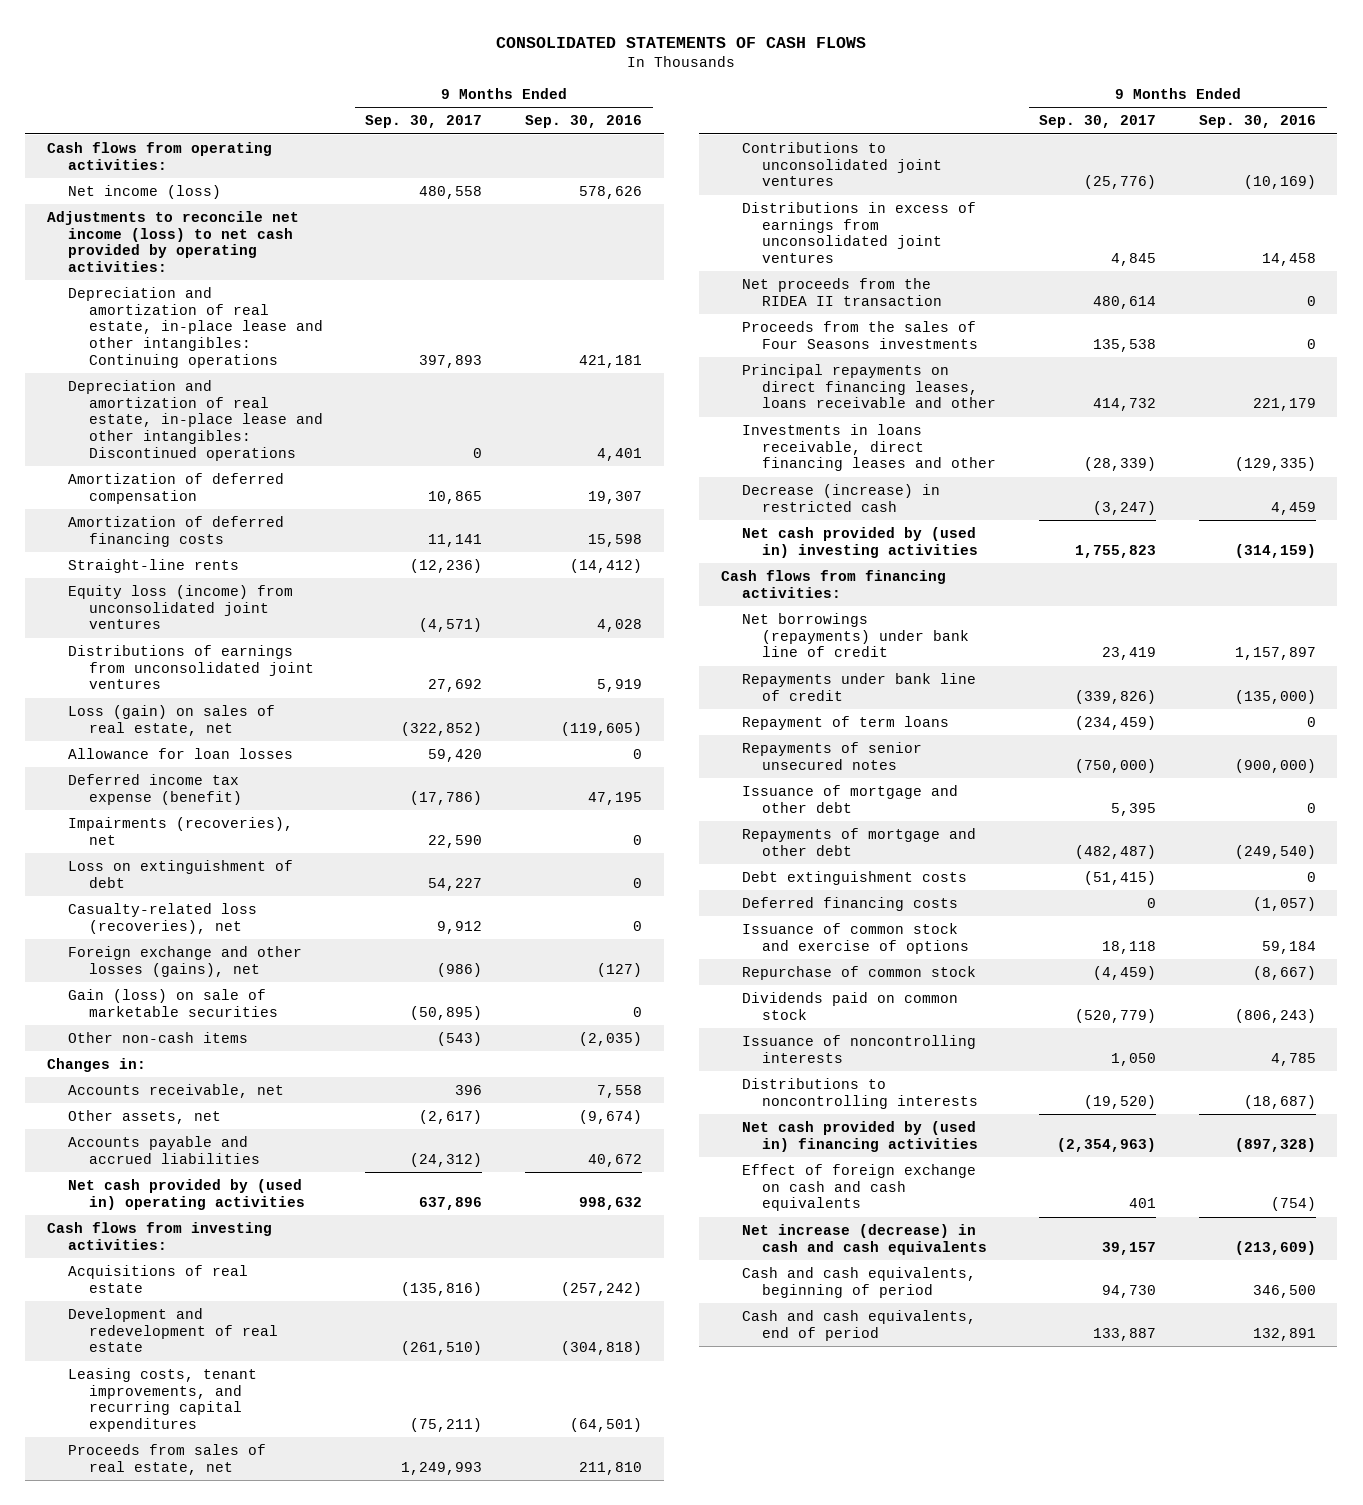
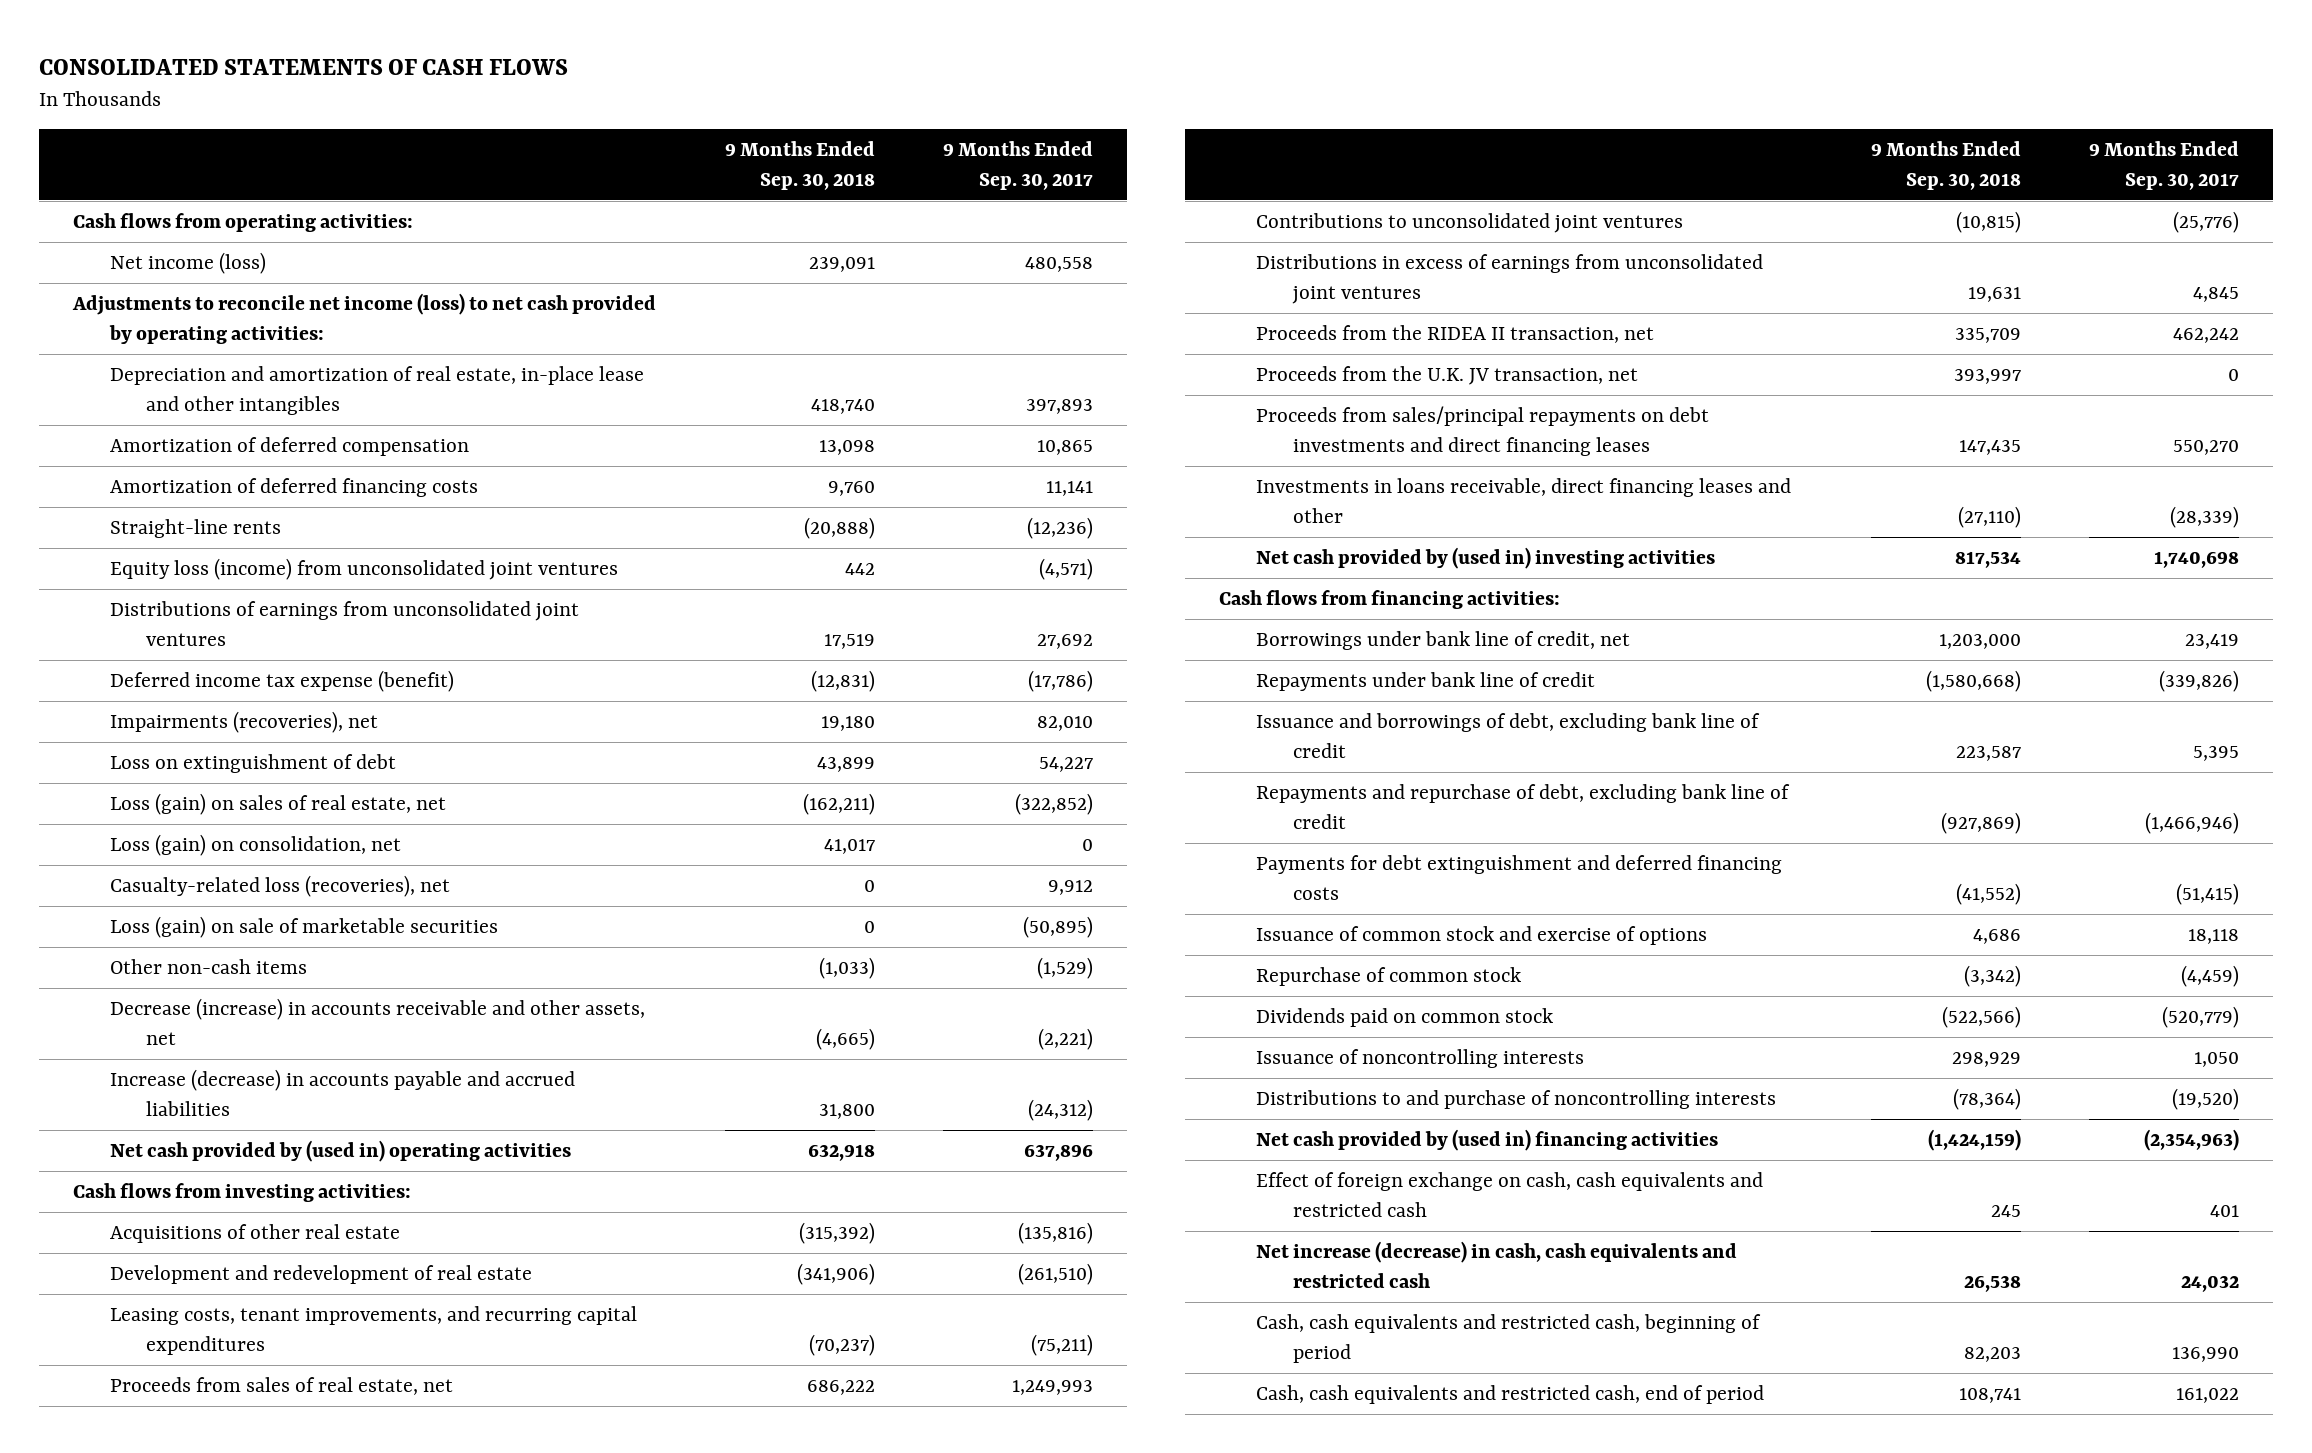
- | 9 Months Ended Sep. 30, 2017 | 9 Months Ended Sep. 30, 2016
+ | 9 Months Ended Sep. 30, 2018 | 9 Months Ended Sep. 30, 2017
- Depreciation and amortization of real estate, in-place lease and other intangibles: Continuing operations | 397,893 | 421,181
- Depreciation and amortization of real estate, in-place lease and other intangibles: Discontinued operations | 0 | 4,401
+ Depreciation and amortization of real estate, in-place lease and other intangibles | 418,740 | 397,893
- Allowance for loan losses | 59,420 | 0
- Impairments (recoveries), net | 22,590 | 0
+ Impairments (recoveries), net | 19,180 | 82,010
moved down: Loss (gain) on sales of real estate, net | (162,211) | (322,852)
+ Loss (gain) on consolidation, net | 41,017 | 0
- Foreign exchange and other losses (gains), net | (986) | (127)
- Gain (loss) on sale of marketable securities | (50,895) | 0
- Other non-cash items | (543) | (2,035)
- Changes in:
- Accounts receivable, net | 396 | 7,558
- Other assets, net | (2,617) | (9,674)
- Accounts payable and accrued liabilities | (24,312) | 40,672
+ Loss (gain) on sale of marketable securities | 0 | (50,895)
+ Other non-cash items | (1,033) | (1,529)
+ Decrease (increase) in accounts receivable and other assets, net | (4,665) | (2,221)
+ Increase (decrease) in accounts payable and accrued liabilities | 31,800 | (24,312)
- Acquisitions of real estate | (135,816) | (257,242)
+ Acquisitions of other real estate | (315,392) | (135,816)
- Net proceeds from the RIDEA II transaction | 480,614 | 0
- Proceeds from the sales of Four Seasons investments | 135,538 | 0
- Principal repayments on direct financing leases, loans receivable and other | 414,732 | 221,179
+ Proceeds from the RIDEA II transaction, net | 335,709 | 462,242
+ Proceeds from the U.K. JV transaction, net | 393,997 | 0
+ Proceeds from sales/principal repayments on debt investments and direct financing leases | 147,435 | 550,270
- Decrease (increase) in restricted cash | (3,247) | 4,459
- Net cash provided by (used in) investing activities | 1,755,823 | (314,159)
+ Net cash provided by (used in) investing activities | 817,534 | 1,740,698
- Net borrowings (repayments) under bank line of credit | 23,419 | 1,157,897
+ Borrowings under bank line of credit, net | 1,203,000 | 23,419
- Repayment of term loans | (234,459) | 0
- Repayments of senior unsecured notes | (750,000) | (900,000)
- Issuance of mortgage and other debt | 5,395 | 0
- Repayments of mortgage and other debt | (482,487) | (249,540)
- Debt extinguishment costs | (51,415) | 0
- Deferred financing costs | 0 | (1,057)
+ Issuance and borrowings of debt, excluding bank line of credit | 223,587 | 5,395
+ Repayments and repurchase of debt, excluding bank line of credit | (927,869) | (1,466,946)
+ Payments for debt extinguishment and deferred financing costs | (41,552) | (51,415)
- Distributions to noncontrolling interests | (19,520) | (18,687)
+ Distributions to and purchase of noncontrolling interests | (78,364) | (19,520)
- Effect of foreign exchange on cash and cash equivalents | 401 | (754)
- Net increase (decrease) in cash and cash equivalents | 39,157 | (213,609)
- Cash and cash equivalents, beginning of period | 94,730 | 346,500
- Cash and cash equivalents, end of period | 133,887 | 132,891
+ Effect of foreign exchange on cash, cash equivalents and restricted cash | 245 | 401
+ Net increase (decrease) in cash, cash equivalents and restricted cash | 26,538 | 24,032
+ Cash, cash equivalents and restricted cash, beginning of period | 82,203 | 136,990
+ Cash, cash equivalents and restricted cash, end of period | 108,741 | 161,022

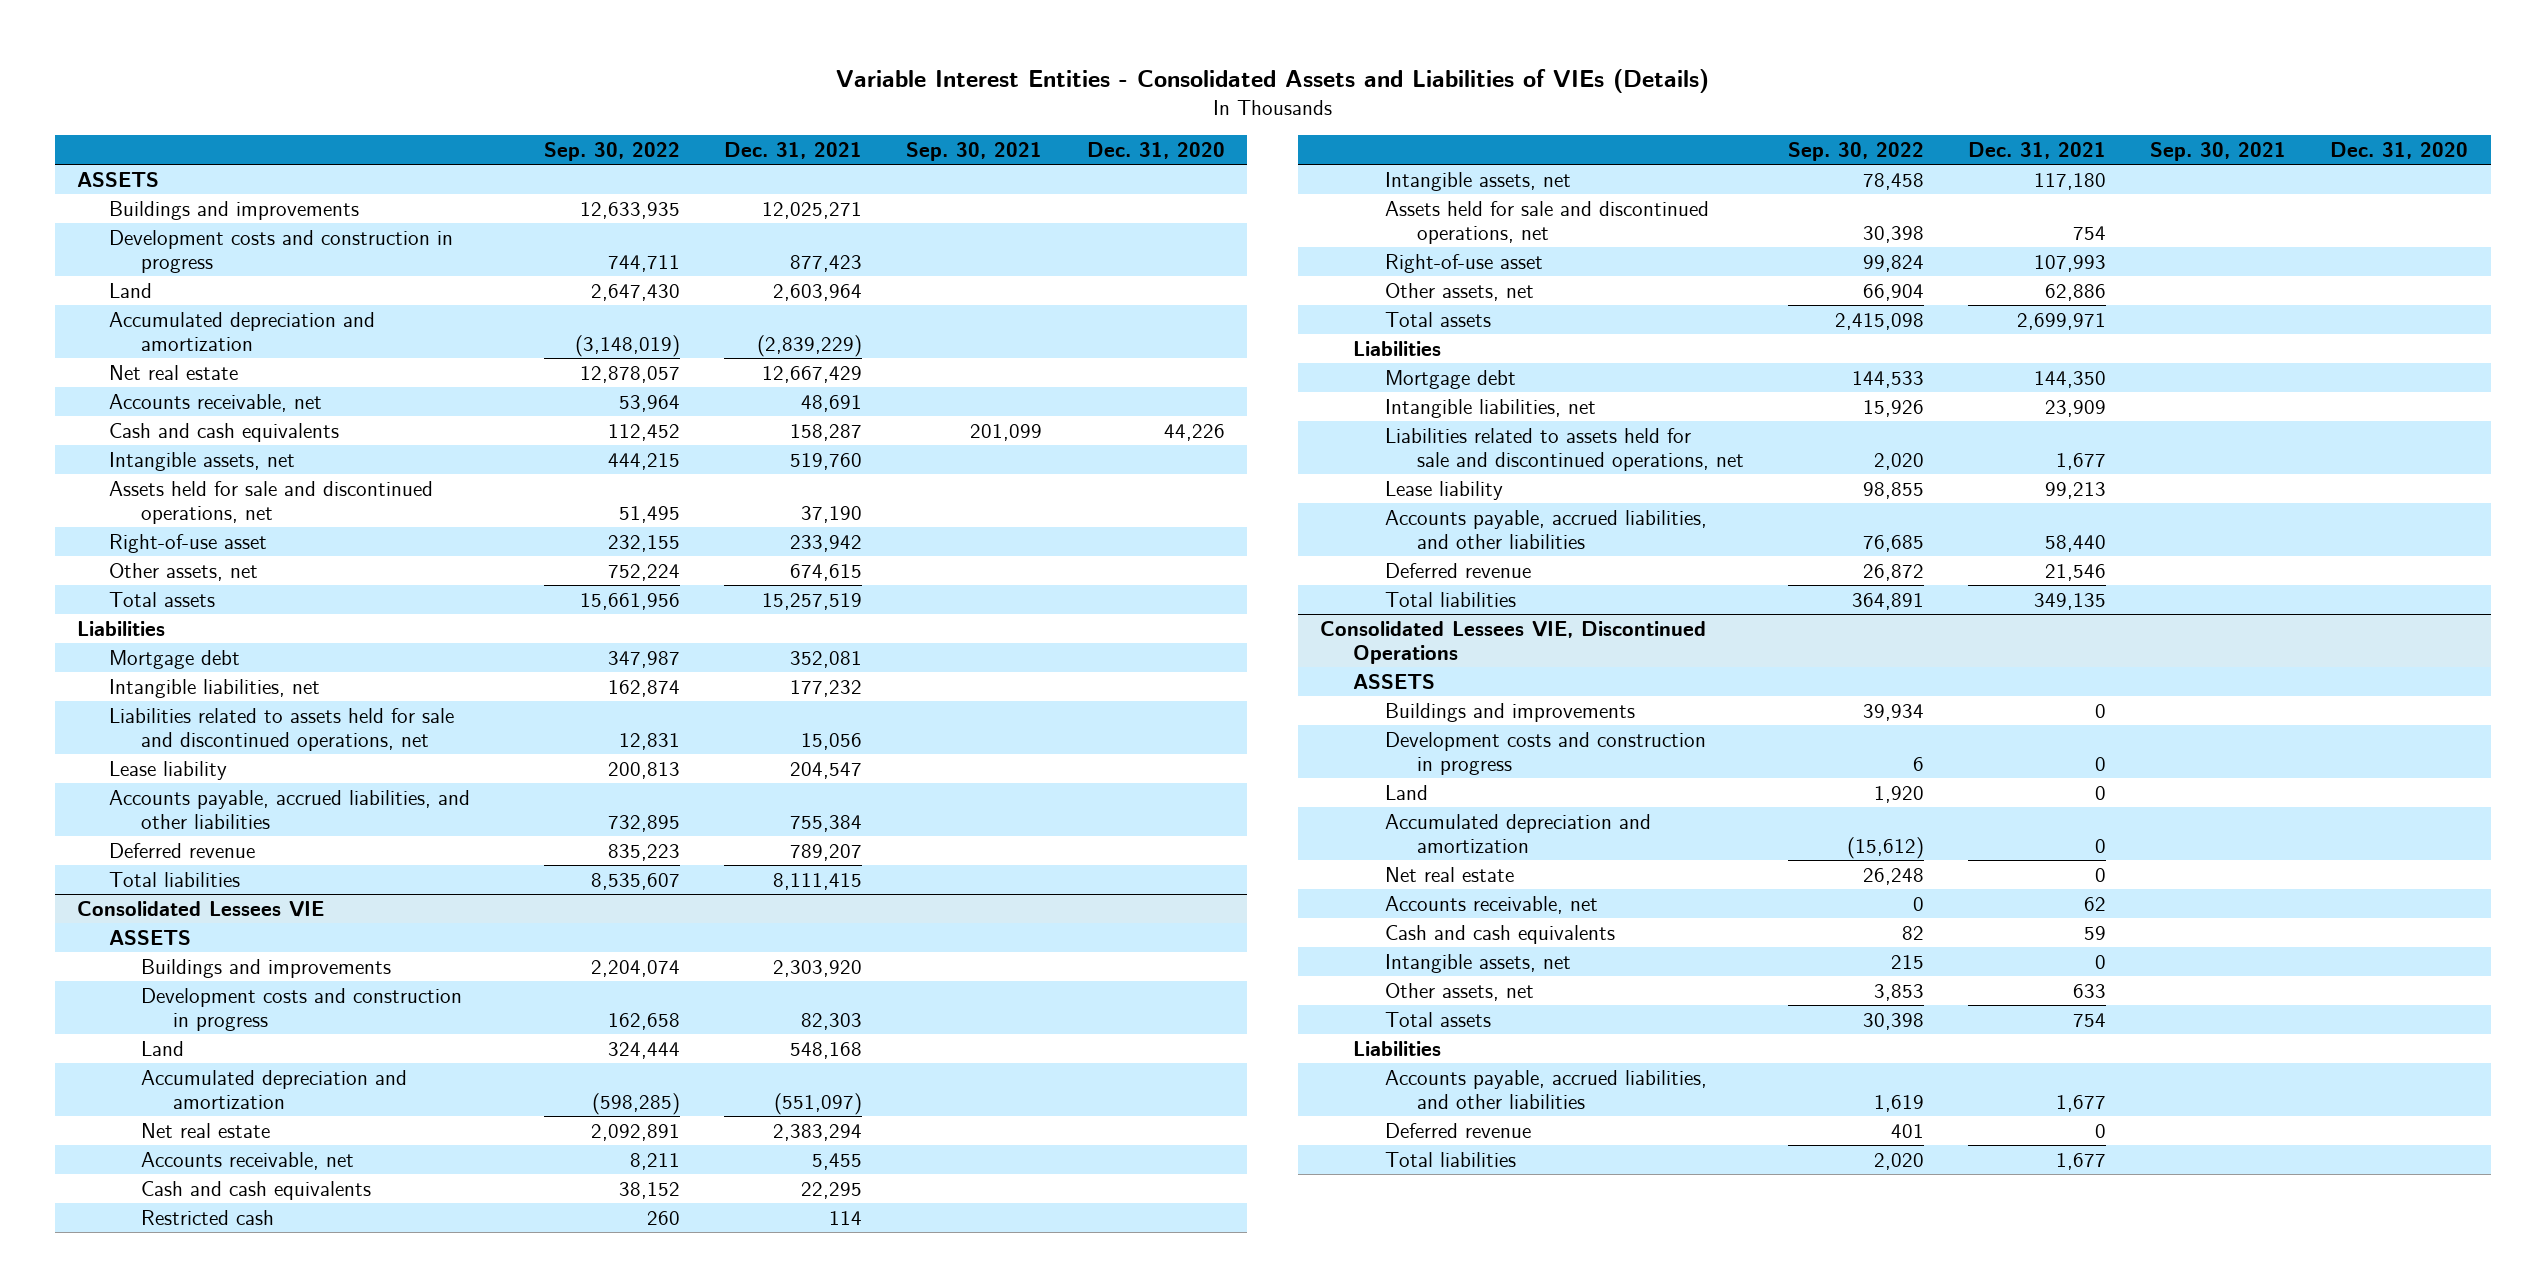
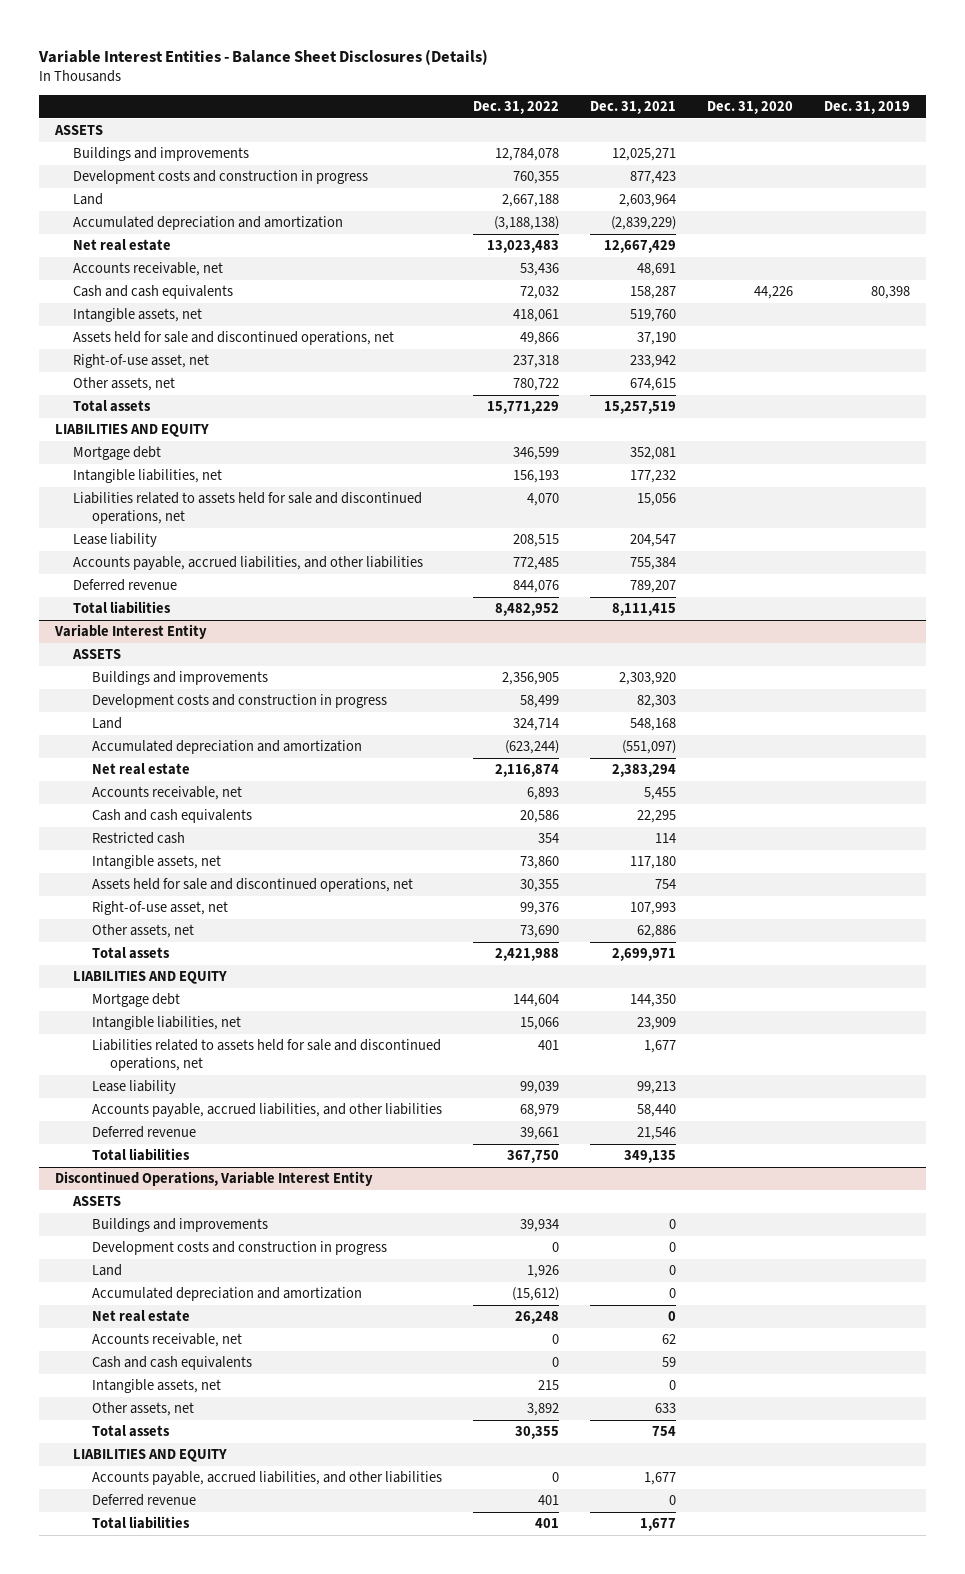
- Variable Interest Entities - Consolidated Assets and Liabilities of VIEs (Details)
+ Variable Interest Entities - Balance Sheet Disclosures (Details)
- | Sep. 30, 2022 | Dec. 31, 2021 | Sep. 30, 2021 | Dec. 31, 2020
+ | Dec. 31, 2022 | Dec. 31, 2021 | Dec. 31, 2020 | Dec. 31, 2019
- Right-of-use asset | 232,155 | 233,942 | |
+ Right-of-use asset, net | 237,318 | 233,942 | |
- Liabilities
+ LIABILITIES AND EQUITY
- Consolidated Lessees VIE
+ Variable Interest Entity
- Right-of-use asset | 99,824 | 107,993 | |
+ Right-of-use asset, net | 99,376 | 107,993 | |
- Liabilities
+ LIABILITIES AND EQUITY
- Consolidated Lessees VIE, Discontinued Operations
+ Discontinued Operations, Variable Interest Entity
- Liabilities
+ LIABILITIES AND EQUITY

